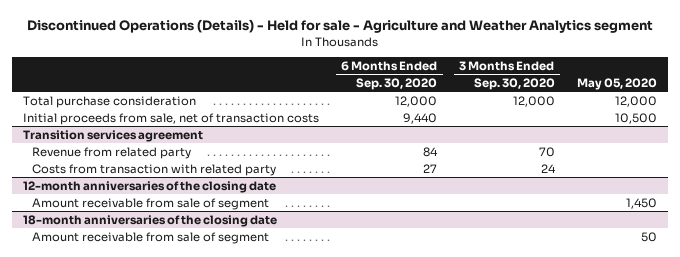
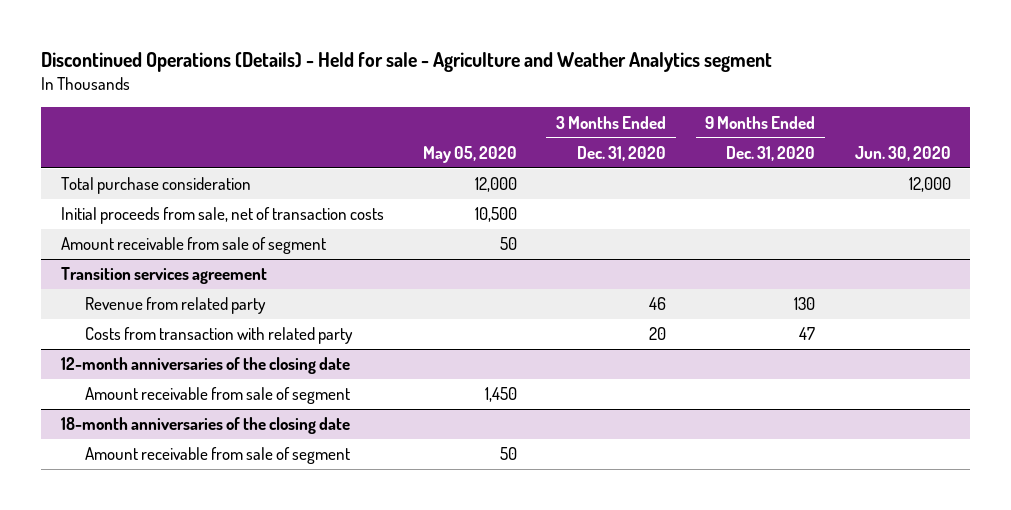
- | 6 Months Ended Sep. 30, 2020 | 3 Months Ended Sep. 30, 2020 | May 05, 2020
+ | May 05, 2020 | 3 Months Ended Dec. 31, 2020 | 9 Months Ended Dec. 31, 2020 | Jun. 30, 2020
+ Amount receivable from sale of segment | 50 | | |

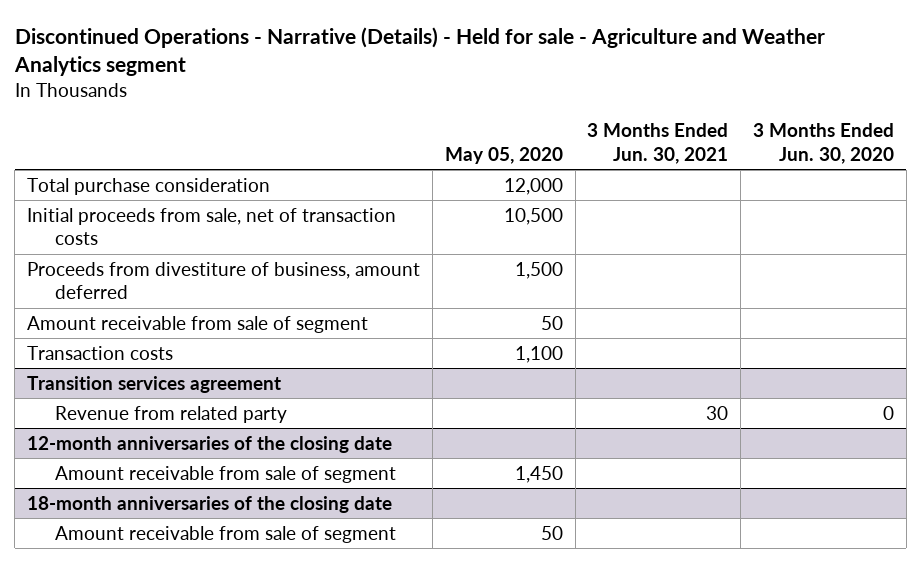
- Discontinued Operations (Details) - Held for sale - Agriculture and Weather Analytics segment
+ Discontinued Operations - Narrative (Details) - Held for sale - Agriculture and Weather Analytics segment
- | May 05, 2020 | 3 Months Ended Dec. 31, 2020 | 9 Months Ended Dec. 31, 2020 | Jun. 30, 2020
+ | May 05, 2020 | 3 Months Ended Jun. 30, 2021 | 3 Months Ended Jun. 30, 2020
+ Proceeds from divestiture of business, amount deferred | 1,500 | |
+ Transaction costs | 1,100 | |
@ Transition services agreement
- Costs from transaction with related party | | 20 | 47 |

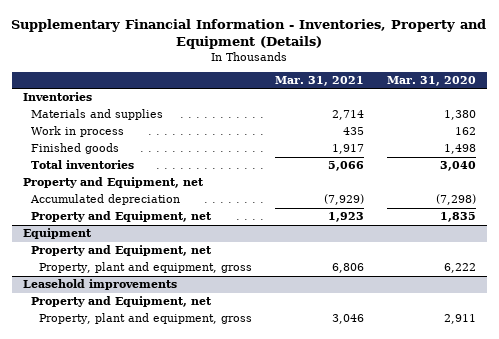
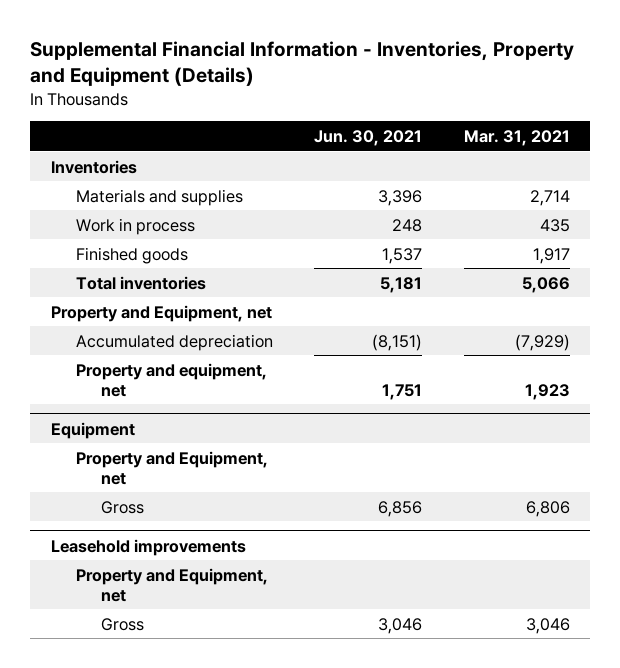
- Supplementary Financial Information - Inventories, Property and Equipment (Details)
+ Supplemental Financial Information - Inventories, Property and Equipment (Details)
- | Mar. 31, 2021 | Mar. 31, 2020
+ | Jun. 30, 2021 | Mar. 31, 2021
- Property and Equipment, net | 1,923 | 1,835
+ Property and equipment, net | 1,751 | 1,923
@ Equipment
- Property, plant and equipment, gross | 6,806 | 6,222
+ Gross | 6,856 | 6,806
@ Leasehold improvements
- Property, plant and equipment, gross | 3,046 | 2,911
+ Gross | 3,046 | 3,046

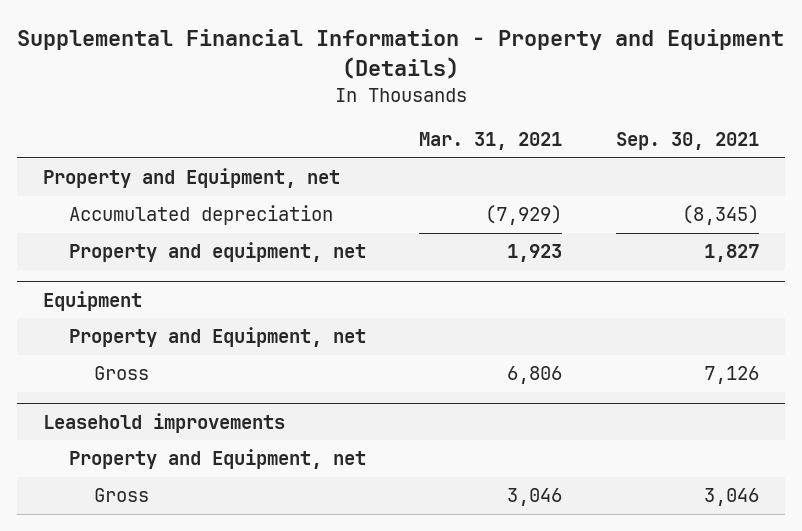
- Supplemental Financial Information - Inventories, Property and Equipment (Details)
+ Supplemental Financial Information - Property and Equipment (Details)
- | Jun. 30, 2021 | Mar. 31, 2021
+ | Mar. 31, 2021 | Sep. 30, 2021
- Inventories
- Materials and supplies | 3,396 | 2,714
- Work in process | 248 | 435
- Finished goods | 1,537 | 1,917
- Total inventories | 5,181 | 5,066

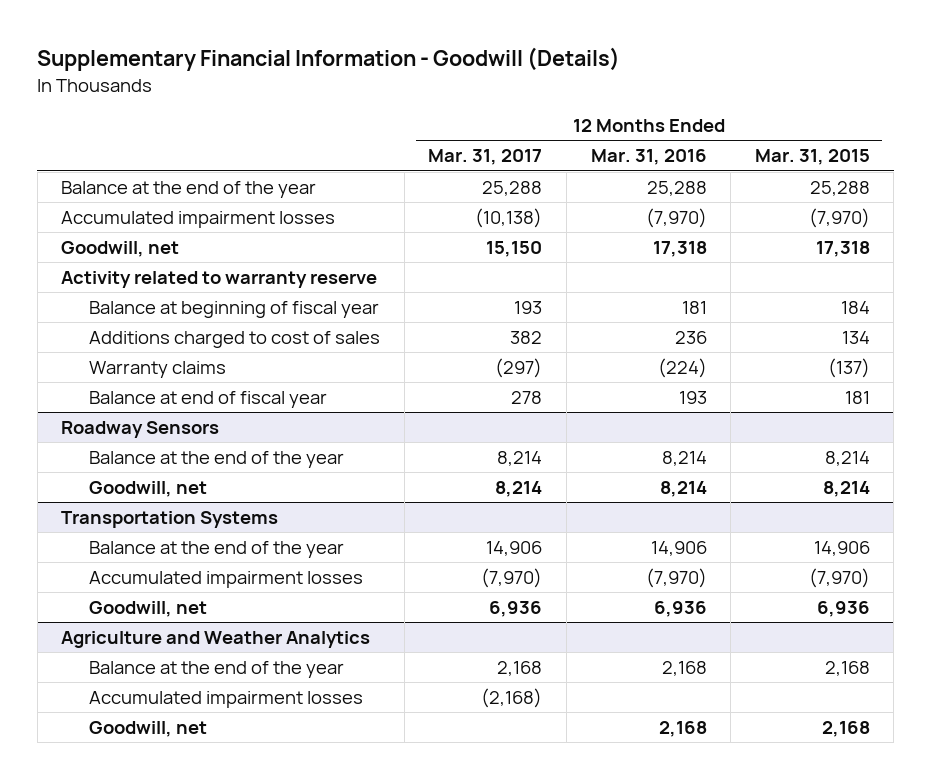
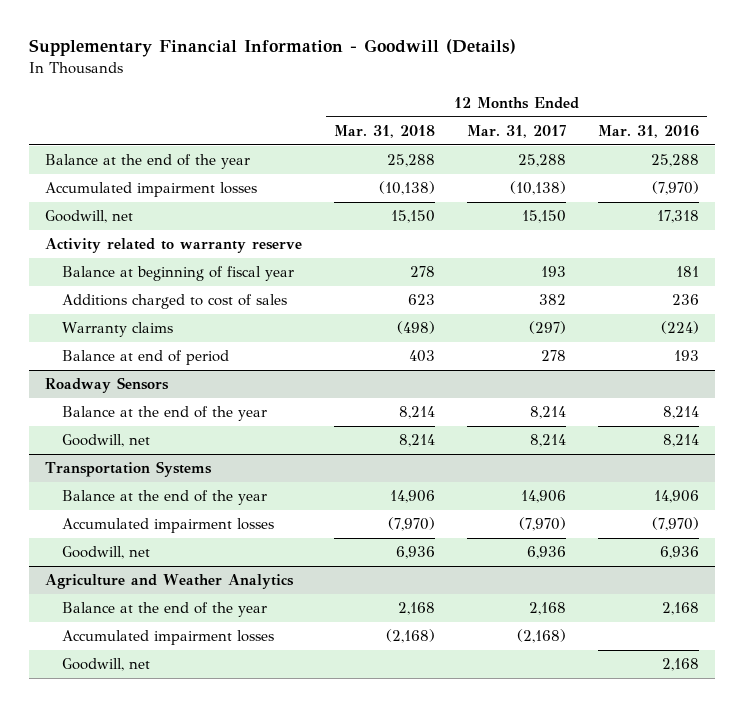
- | 12 Months Ended Mar. 31, 2017 | 12 Months Ended Mar. 31, 2016 | 12 Months Ended Mar. 31, 2015
+ | 12 Months Ended Mar. 31, 2018 | 12 Months Ended Mar. 31, 2017 | 12 Months Ended Mar. 31, 2016
- Balance at end of fiscal year | 278 | 193 | 181
+ Balance at end of period | 403 | 278 | 193

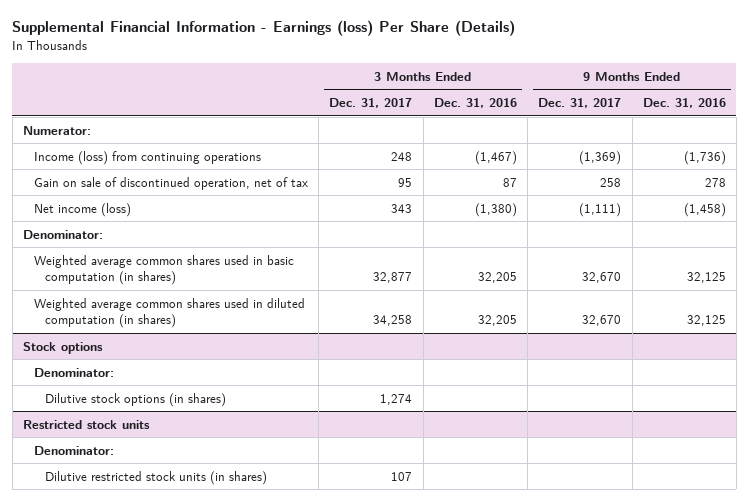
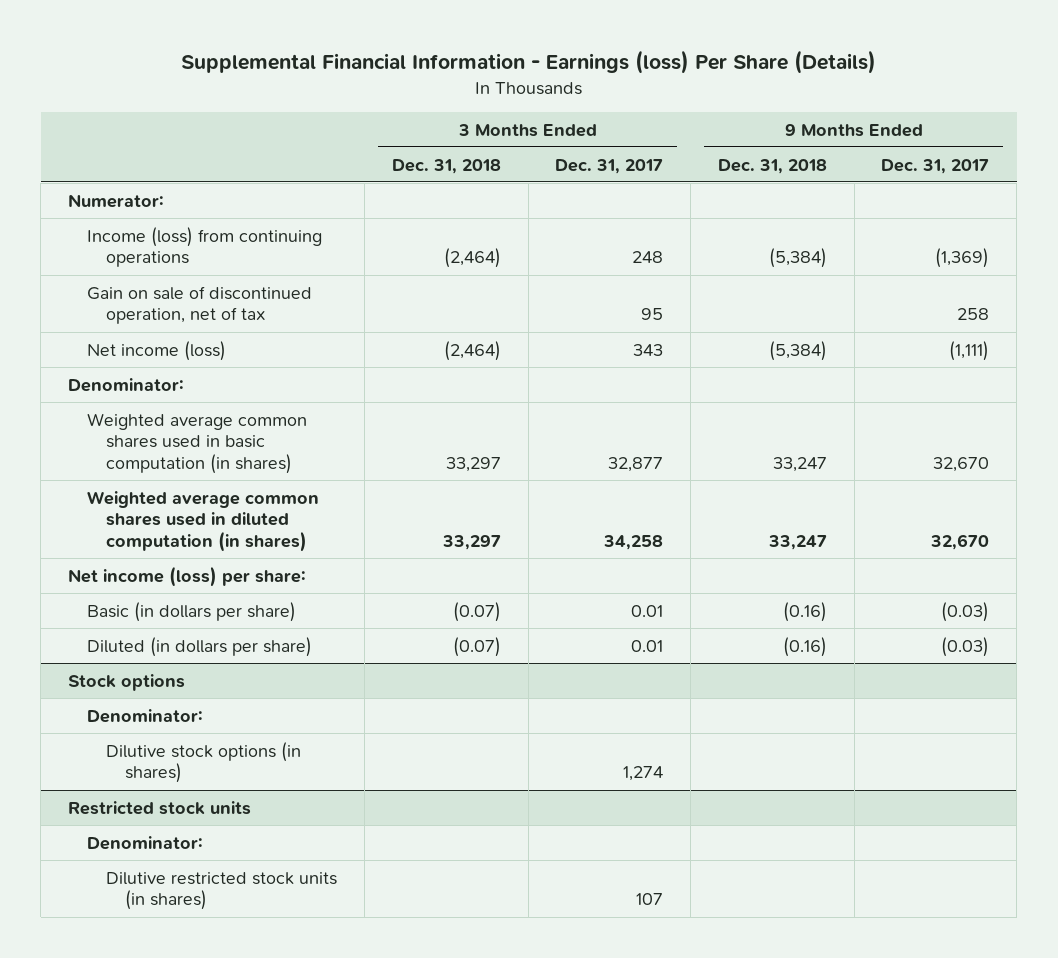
- | 3 Months Ended Dec. 31, 2017 | 3 Months Ended Dec. 31, 2016 | 9 Months Ended Dec. 31, 2017 | 9 Months Ended Dec. 31, 2016
+ | 3 Months Ended Dec. 31, 2018 | 3 Months Ended Dec. 31, 2017 | 9 Months Ended Dec. 31, 2018 | 9 Months Ended Dec. 31, 2017
+ Net income (loss) per share:
+ Basic (in dollars per share) | (0.07) | 0.01 | (0.16) | (0.03)
+ Diluted (in dollars per share) | (0.07) | 0.01 | (0.16) | (0.03)

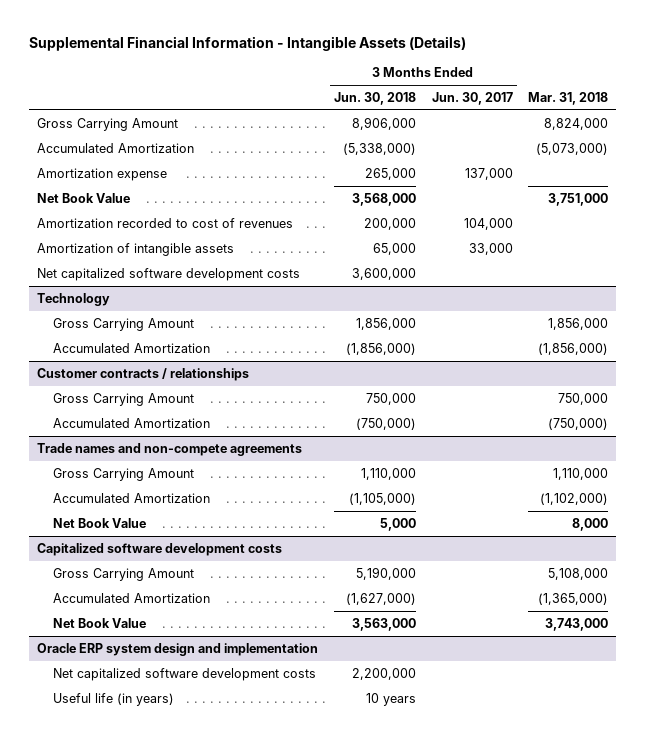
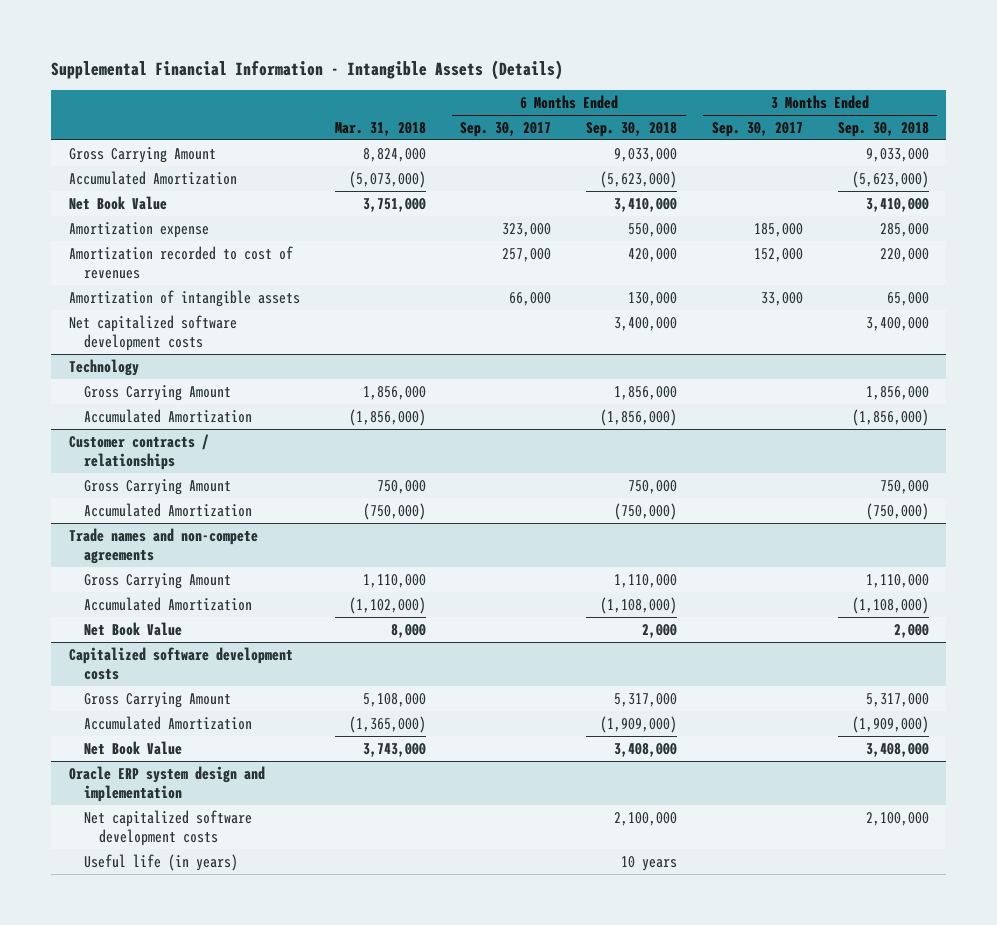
- | 3 Months Ended Jun. 30, 2018 | 3 Months Ended Jun. 30, 2017 | Mar. 31, 2018
+ | Mar. 31, 2018 | 6 Months Ended Sep. 30, 2017 | 6 Months Ended Sep. 30, 2018 | 3 Months Ended Sep. 30, 2017 | 3 Months Ended Sep. 30, 2018
moved down: Amortization expense | | 323,000 | 550,000 | 185,000 | 285,000

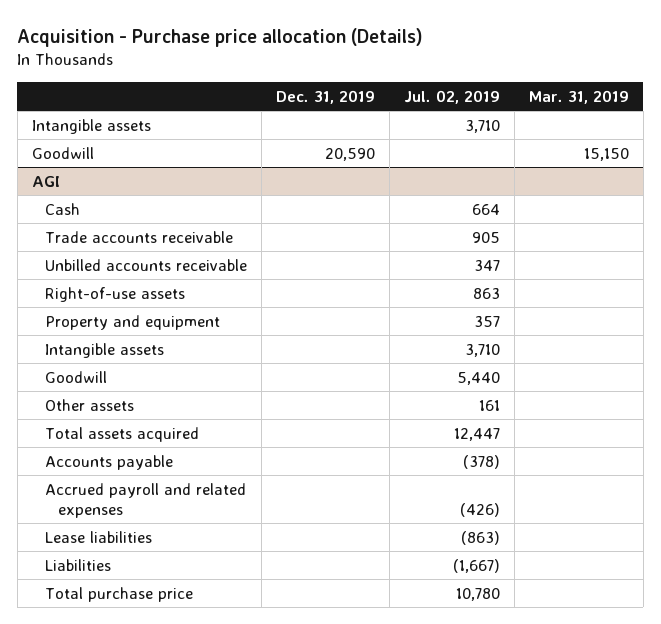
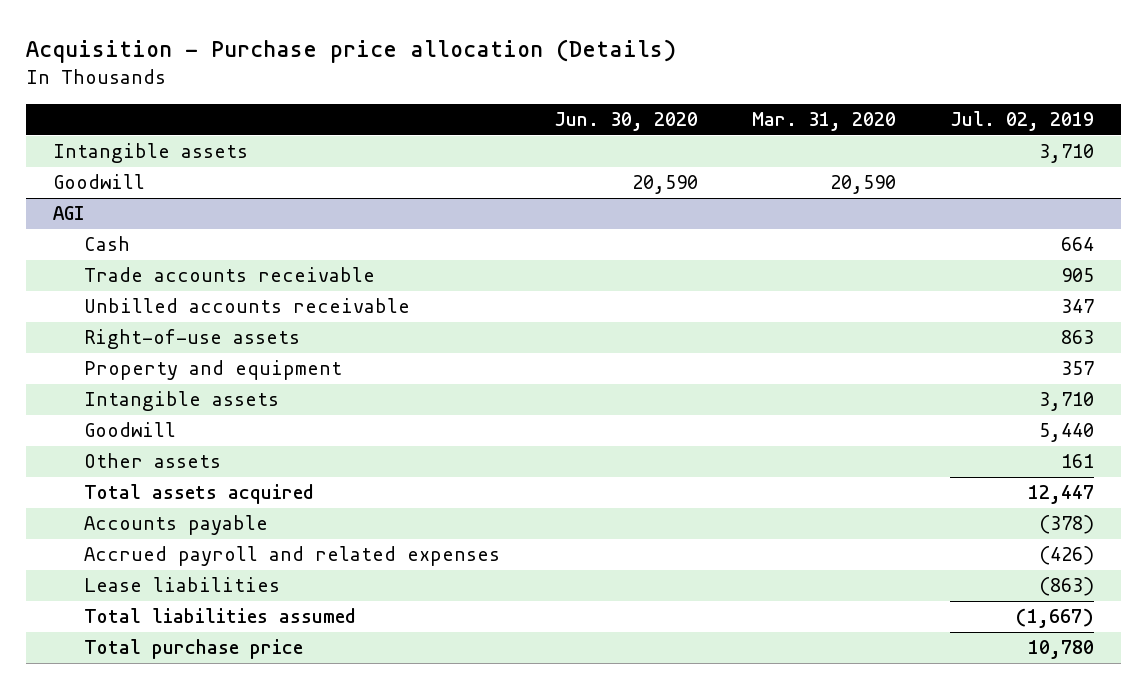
- | Dec. 31, 2019 | Jul. 02, 2019 | Mar. 31, 2019
+ | Jun. 30, 2020 | Mar. 31, 2020 | Jul. 02, 2019
@ AGI
- Liabilities | | (1,667) |
+ Total liabilities assumed | | | (1,667)

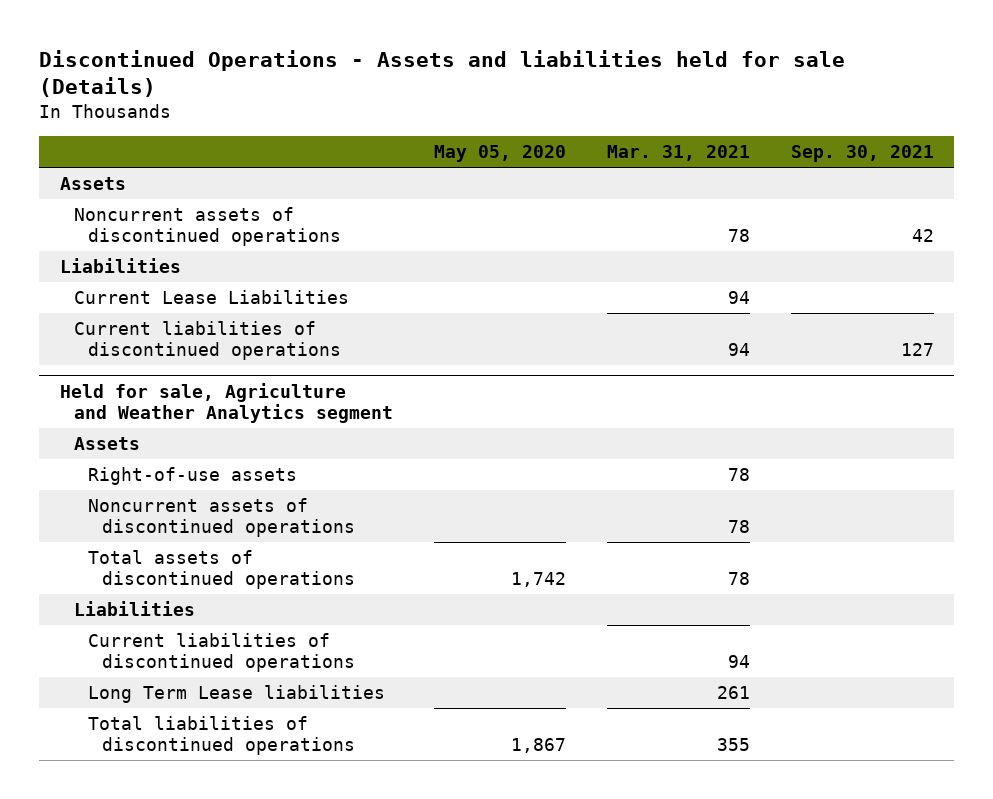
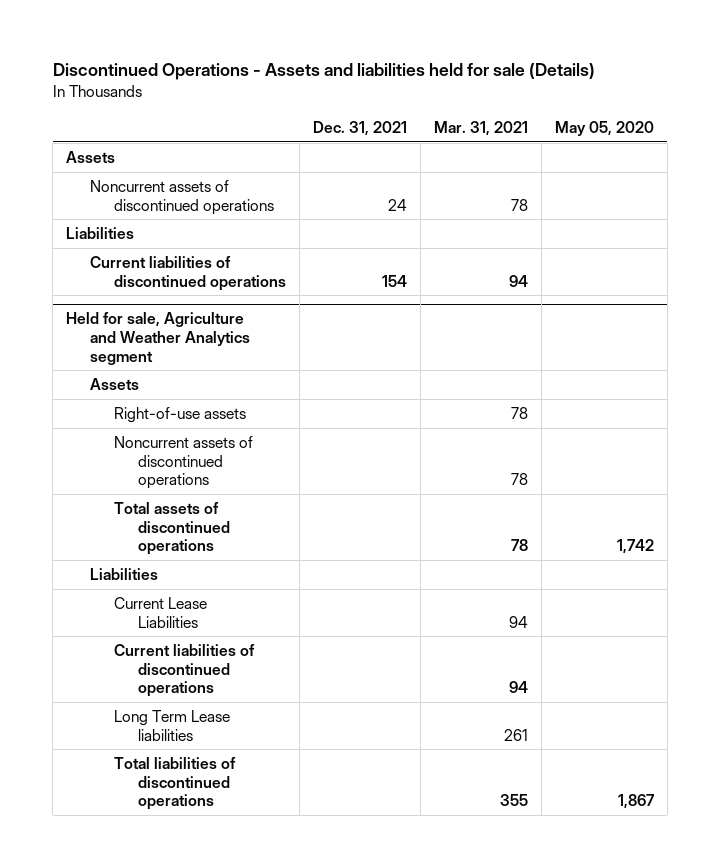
- | May 05, 2020 | Mar. 31, 2021 | Sep. 30, 2021
+ | Dec. 31, 2021 | Mar. 31, 2021 | May 05, 2020
- Current Lease Liabilities | | 94 |
@ Held for sale, Agriculture and Weather Analytics segment
+ Current Lease Liabilities | | 94 |

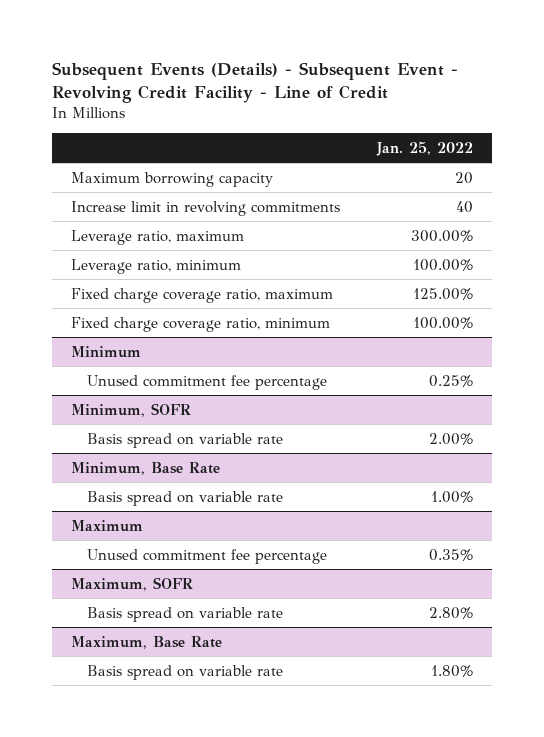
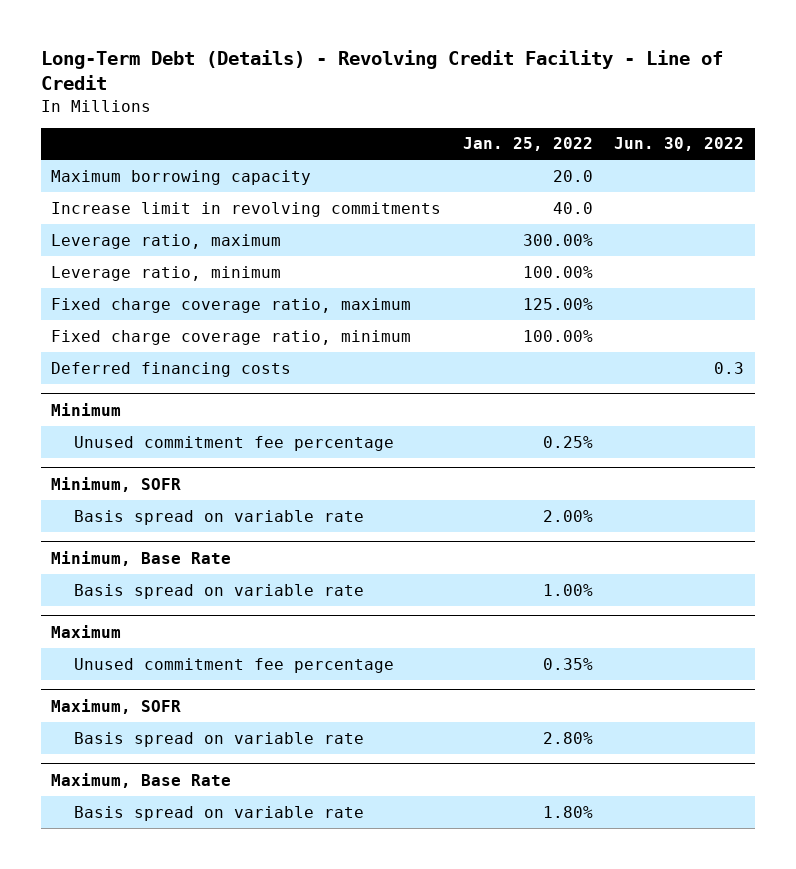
- Subsequent Events (Details) - Subsequent Event - Revolving Credit Facility - Line of Credit
+ Long-Term Debt (Details) - Revolving Credit Facility - Line of Credit
- | Jan. 25, 2022
+ | Jan. 25, 2022 | Jun. 30, 2022
- Maximum borrowing capacity | 20
- Increase limit in revolving commitments | 40
+ Maximum borrowing capacity | 20.0 |
+ Increase limit in revolving commitments | 40.0 |
+ Deferred financing costs | | 0.3

